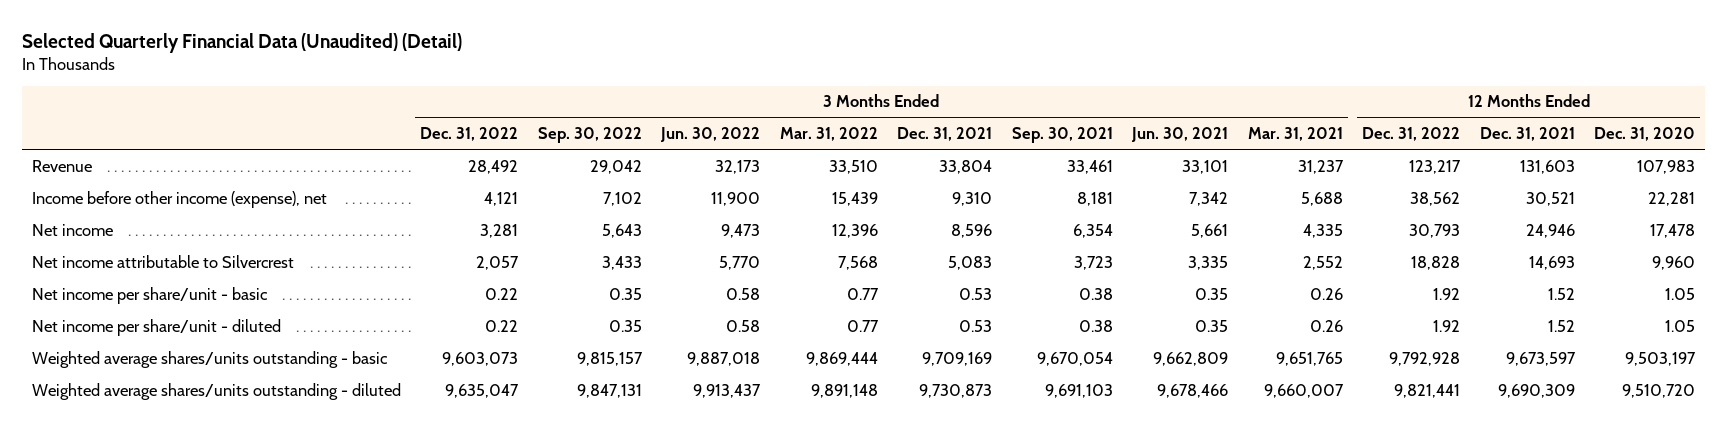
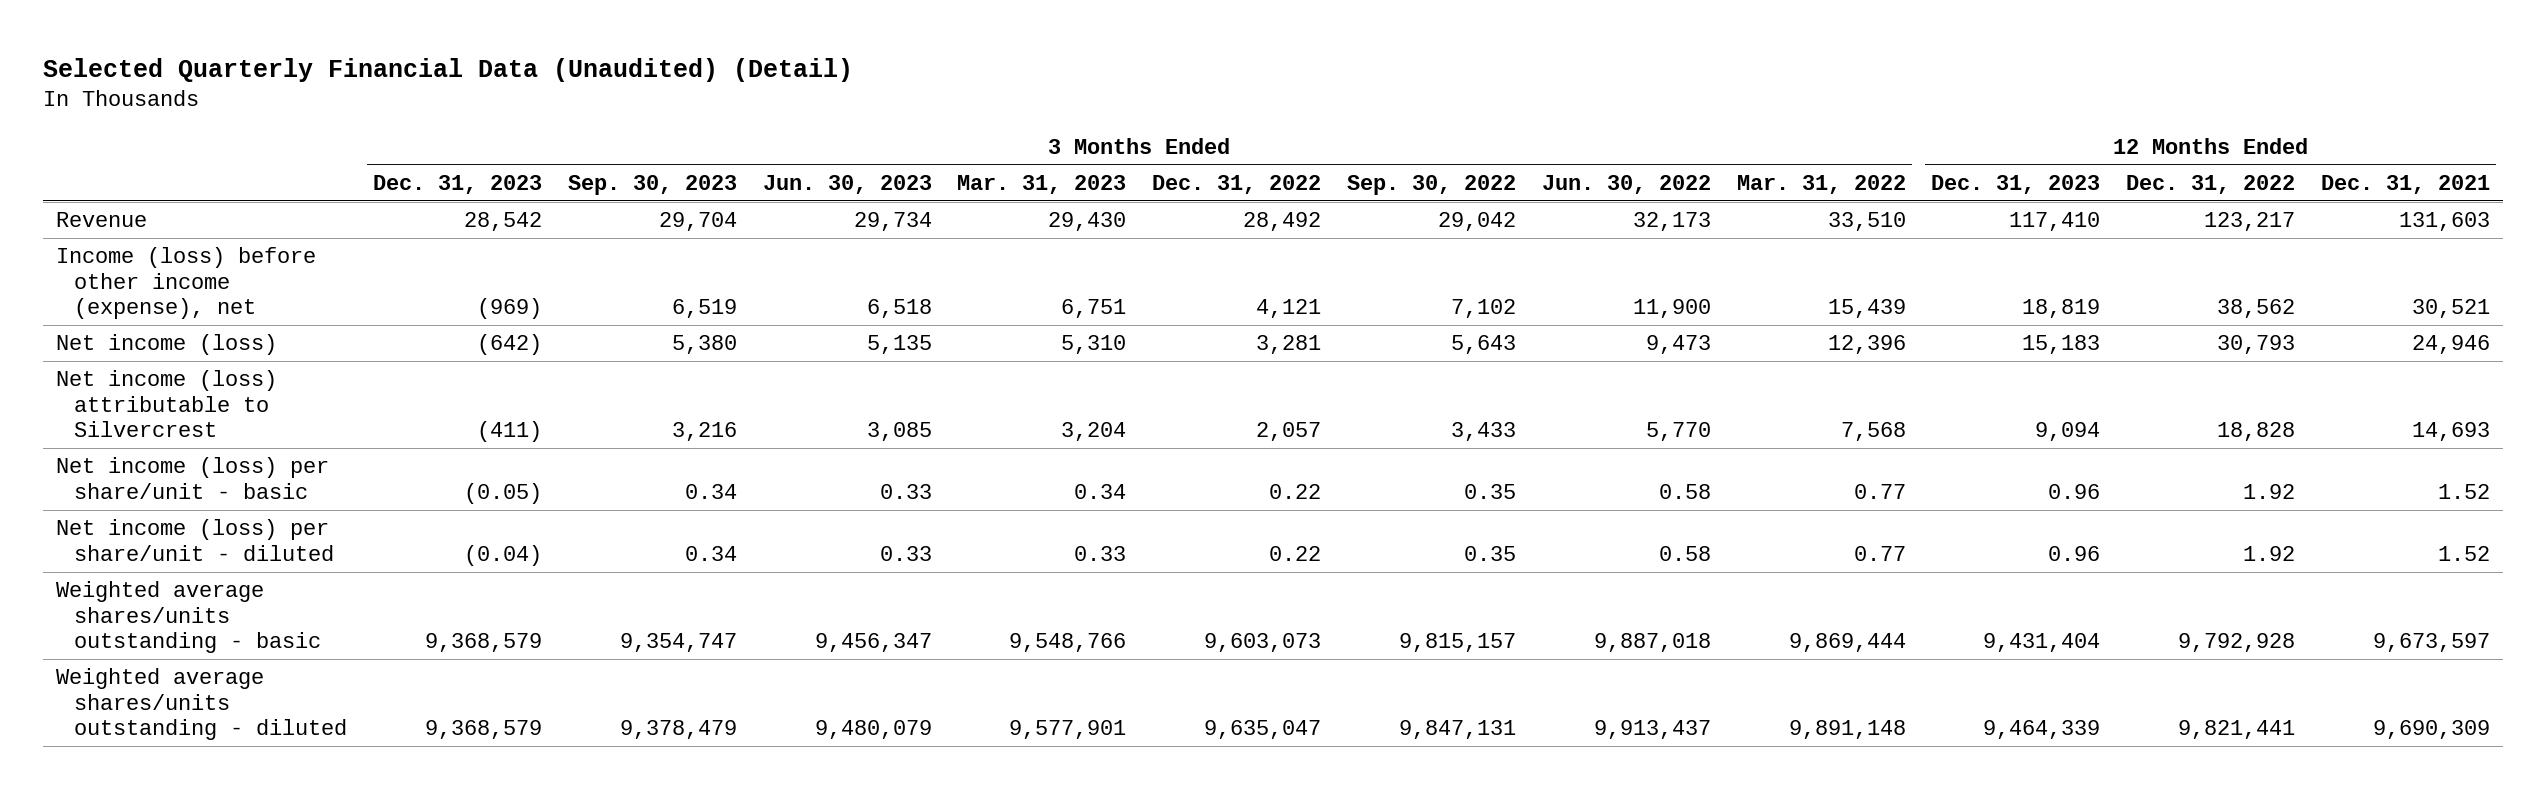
- | 3 Months Ended Dec. 31, 2022 | 3 Months Ended Sep. 30, 2022 | 3 Months Ended Jun. 30, 2022 | 3 Months Ended Mar. 31, 2022 | 3 Months Ended Dec. 31, 2021 | 3 Months Ended Sep. 30, 2021 | 3 Months Ended Jun. 30, 2021 | 3 Months Ended Mar. 31, 2021 | 12 Months Ended Dec. 31, 2022 | 12 Months Ended Dec. 31, 2021 | 12 Months Ended Dec. 31, 2020
+ | 3 Months Ended Dec. 31, 2023 | 3 Months Ended Sep. 30, 2023 | 3 Months Ended Jun. 30, 2023 | 3 Months Ended Mar. 31, 2023 | 3 Months Ended Dec. 31, 2022 | 3 Months Ended Sep. 30, 2022 | 3 Months Ended Jun. 30, 2022 | 3 Months Ended Mar. 31, 2022 | 12 Months Ended Dec. 31, 2023 | 12 Months Ended Dec. 31, 2022 | 12 Months Ended Dec. 31, 2021
- Income before other income (expense), net | 4,121 | 7,102 | 11,900 | 15,439 | 9,310 | 8,181 | 7,342 | 5,688 | 38,562 | 30,521 | 22,281
- Net income | 3,281 | 5,643 | 9,473 | 12,396 | 8,596 | 6,354 | 5,661 | 4,335 | 30,793 | 24,946 | 17,478
- Net income attributable to Silvercrest | 2,057 | 3,433 | 5,770 | 7,568 | 5,083 | 3,723 | 3,335 | 2,552 | 18,828 | 14,693 | 9,960
- Net income per share/unit - basic | 0.22 | 0.35 | 0.58 | 0.77 | 0.53 | 0.38 | 0.35 | 0.26 | 1.92 | 1.52 | 1.05
- Net income per share/unit - diluted | 0.22 | 0.35 | 0.58 | 0.77 | 0.53 | 0.38 | 0.35 | 0.26 | 1.92 | 1.52 | 1.05
+ Income (loss) before other income (expense), net | (969) | 6,519 | 6,518 | 6,751 | 4,121 | 7,102 | 11,900 | 15,439 | 18,819 | 38,562 | 30,521
+ Net income (loss) | (642) | 5,380 | 5,135 | 5,310 | 3,281 | 5,643 | 9,473 | 12,396 | 15,183 | 30,793 | 24,946
+ Net income (loss) attributable to Silvercrest | (411) | 3,216 | 3,085 | 3,204 | 2,057 | 3,433 | 5,770 | 7,568 | 9,094 | 18,828 | 14,693
+ Net income (loss) per share/unit - basic | (0.05) | 0.34 | 0.33 | 0.34 | 0.22 | 0.35 | 0.58 | 0.77 | 0.96 | 1.92 | 1.52
+ Net income (loss) per share/unit - diluted | (0.04) | 0.34 | 0.33 | 0.33 | 0.22 | 0.35 | 0.58 | 0.77 | 0.96 | 1.92 | 1.52

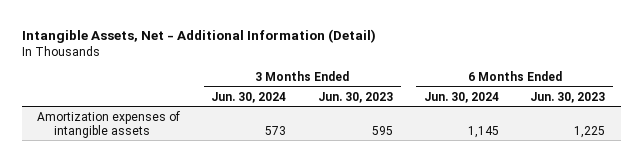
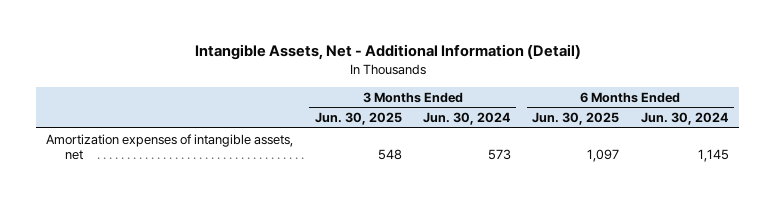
- | 3 Months Ended Jun. 30, 2024 | 3 Months Ended Jun. 30, 2023 | 6 Months Ended Jun. 30, 2024 | 6 Months Ended Jun. 30, 2023
+ | 3 Months Ended Jun. 30, 2025 | 3 Months Ended Jun. 30, 2024 | 6 Months Ended Jun. 30, 2025 | 6 Months Ended Jun. 30, 2024
- Amortization expenses of intangible assets | 573 | 595 | 1,145 | 1,225
+ Amortization expenses of intangible assets, net | 548 | 573 | 1,097 | 1,145

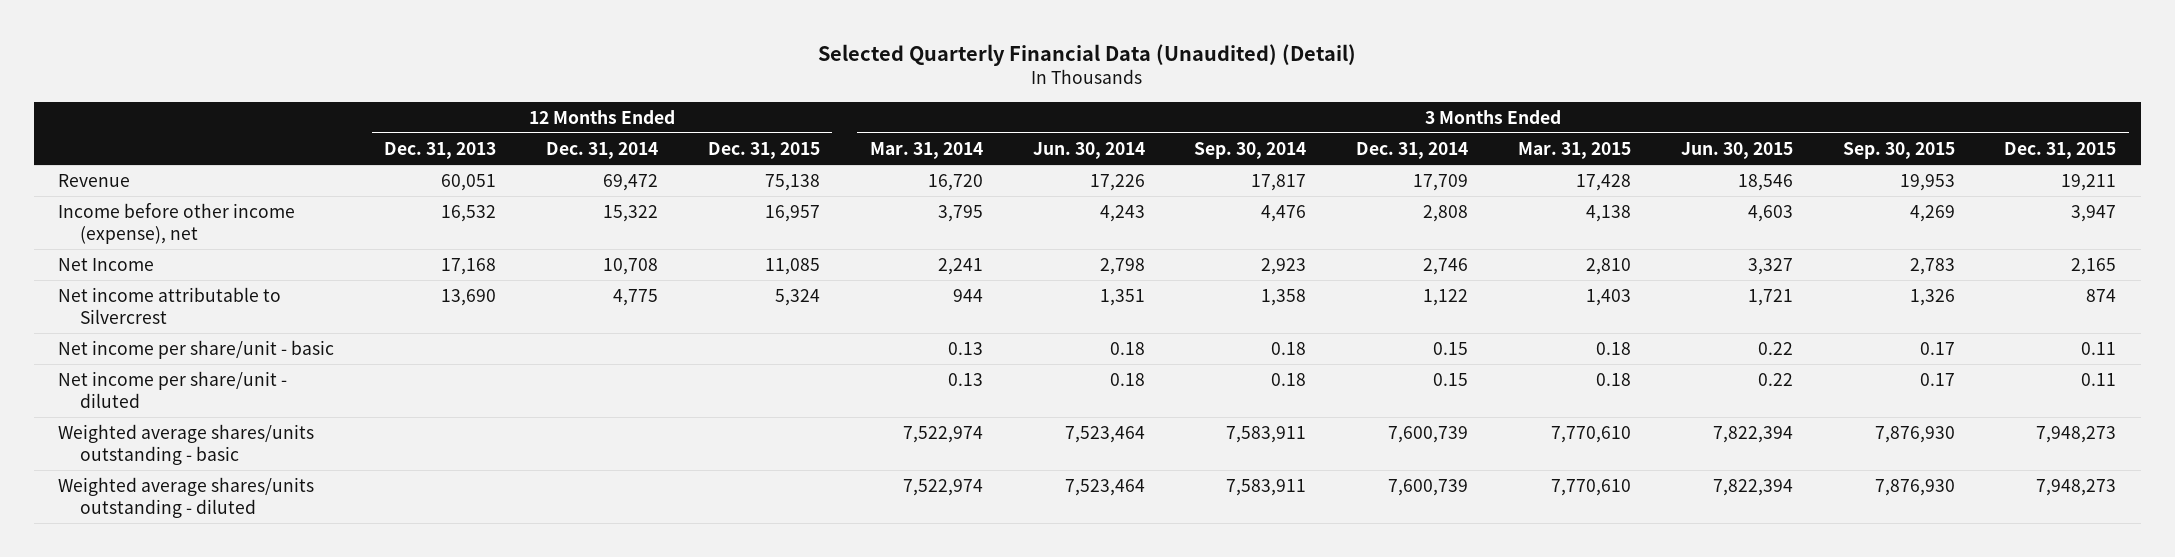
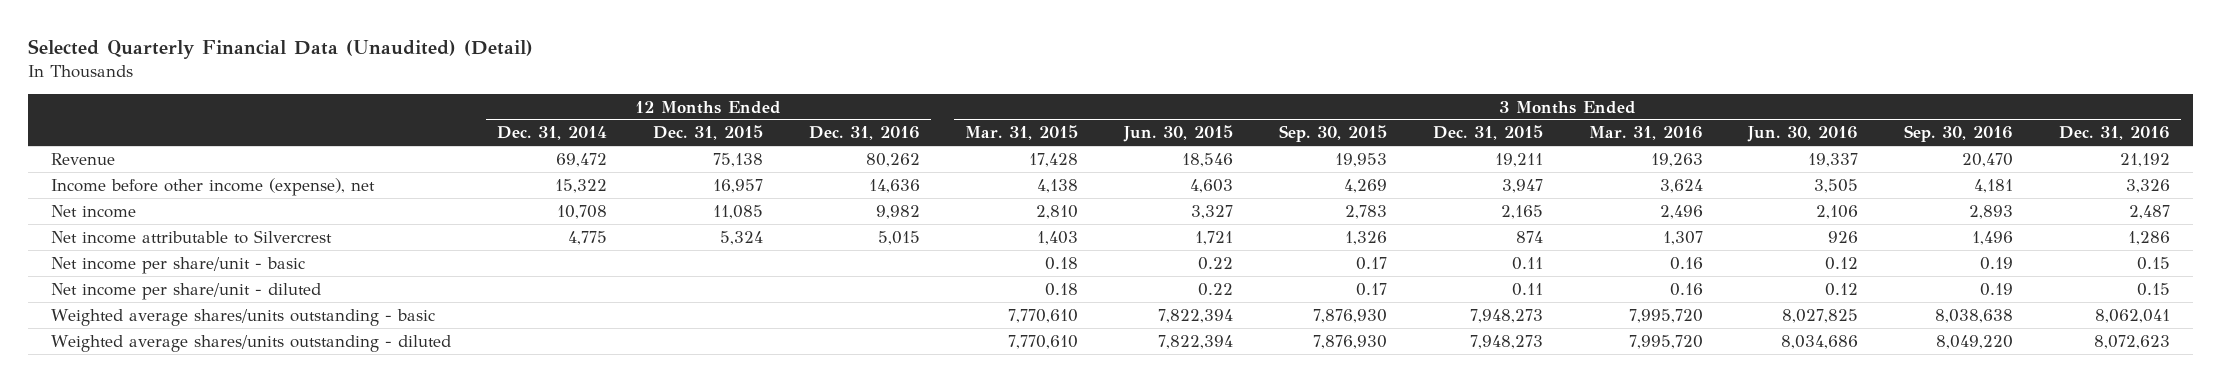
- | 12 Months Ended Dec. 31, 2013 | 12 Months Ended Dec. 31, 2014 | 12 Months Ended Dec. 31, 2015 | 3 Months Ended Mar. 31, 2014 | 3 Months Ended Jun. 30, 2014 | 3 Months Ended Sep. 30, 2014 | 3 Months Ended Dec. 31, 2014 | 3 Months Ended Mar. 31, 2015 | 3 Months Ended Jun. 30, 2015 | 3 Months Ended Sep. 30, 2015 | 3 Months Ended Dec. 31, 2015
+ | 12 Months Ended Dec. 31, 2014 | 12 Months Ended Dec. 31, 2015 | 12 Months Ended Dec. 31, 2016 | 3 Months Ended Mar. 31, 2015 | 3 Months Ended Jun. 30, 2015 | 3 Months Ended Sep. 30, 2015 | 3 Months Ended Dec. 31, 2015 | 3 Months Ended Mar. 31, 2016 | 3 Months Ended Jun. 30, 2016 | 3 Months Ended Sep. 30, 2016 | 3 Months Ended Dec. 31, 2016
- Net Income | 17,168 | 10,708 | 11,085 | 2,241 | 2,798 | 2,923 | 2,746 | 2,810 | 3,327 | 2,783 | 2,165
+ Net income | 10,708 | 11,085 | 9,982 | 2,810 | 3,327 | 2,783 | 2,165 | 2,496 | 2,106 | 2,893 | 2,487

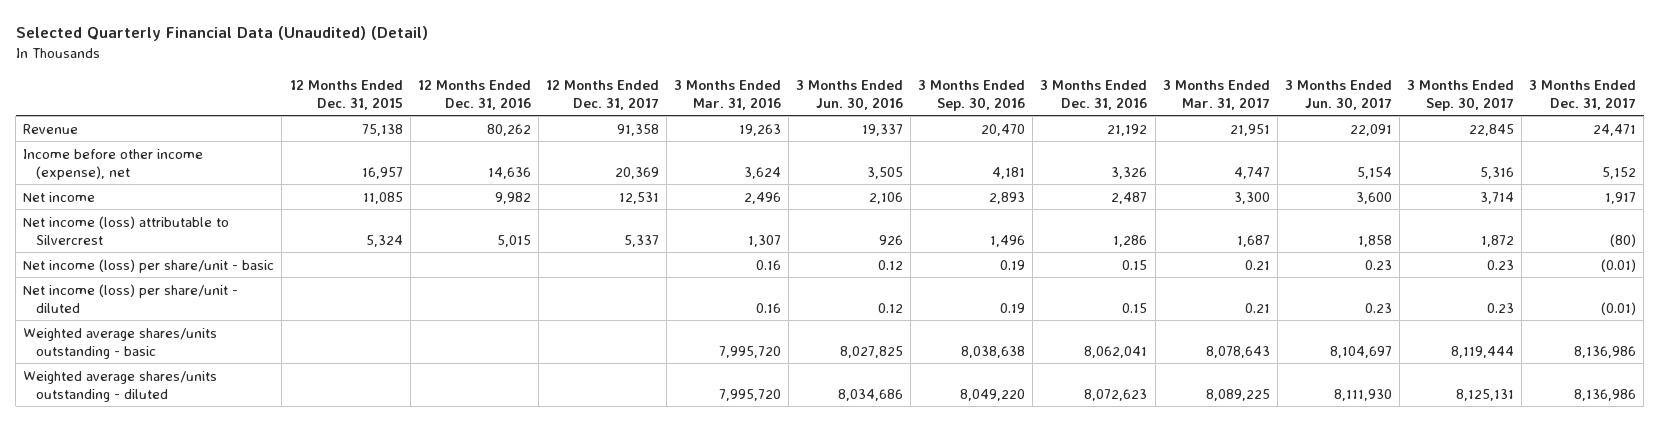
- | 12 Months Ended Dec. 31, 2014 | 12 Months Ended Dec. 31, 2015 | 12 Months Ended Dec. 31, 2016 | 3 Months Ended Mar. 31, 2015 | 3 Months Ended Jun. 30, 2015 | 3 Months Ended Sep. 30, 2015 | 3 Months Ended Dec. 31, 2015 | 3 Months Ended Mar. 31, 2016 | 3 Months Ended Jun. 30, 2016 | 3 Months Ended Sep. 30, 2016 | 3 Months Ended Dec. 31, 2016
+ | 12 Months Ended Dec. 31, 2015 | 12 Months Ended Dec. 31, 2016 | 12 Months Ended Dec. 31, 2017 | 3 Months Ended Mar. 31, 2016 | 3 Months Ended Jun. 30, 2016 | 3 Months Ended Sep. 30, 2016 | 3 Months Ended Dec. 31, 2016 | 3 Months Ended Mar. 31, 2017 | 3 Months Ended Jun. 30, 2017 | 3 Months Ended Sep. 30, 2017 | 3 Months Ended Dec. 31, 2017
- Net income attributable to Silvercrest | 4,775 | 5,324 | 5,015 | 1,403 | 1,721 | 1,326 | 874 | 1,307 | 926 | 1,496 | 1,286
- Net income per share/unit - basic | | | | 0.18 | 0.22 | 0.17 | 0.11 | 0.16 | 0.12 | 0.19 | 0.15
- Net income per share/unit - diluted | | | | 0.18 | 0.22 | 0.17 | 0.11 | 0.16 | 0.12 | 0.19 | 0.15
+ Net income (loss) attributable to Silvercrest | 5,324 | 5,015 | 5,337 | 1,307 | 926 | 1,496 | 1,286 | 1,687 | 1,858 | 1,872 | (80)
+ Net income (loss) per share/unit - basic | | | | 0.16 | 0.12 | 0.19 | 0.15 | 0.21 | 0.23 | 0.23 | (0.01)
+ Net income (loss) per share/unit - diluted | | | | 0.16 | 0.12 | 0.19 | 0.15 | 0.21 | 0.23 | 0.23 | (0.01)

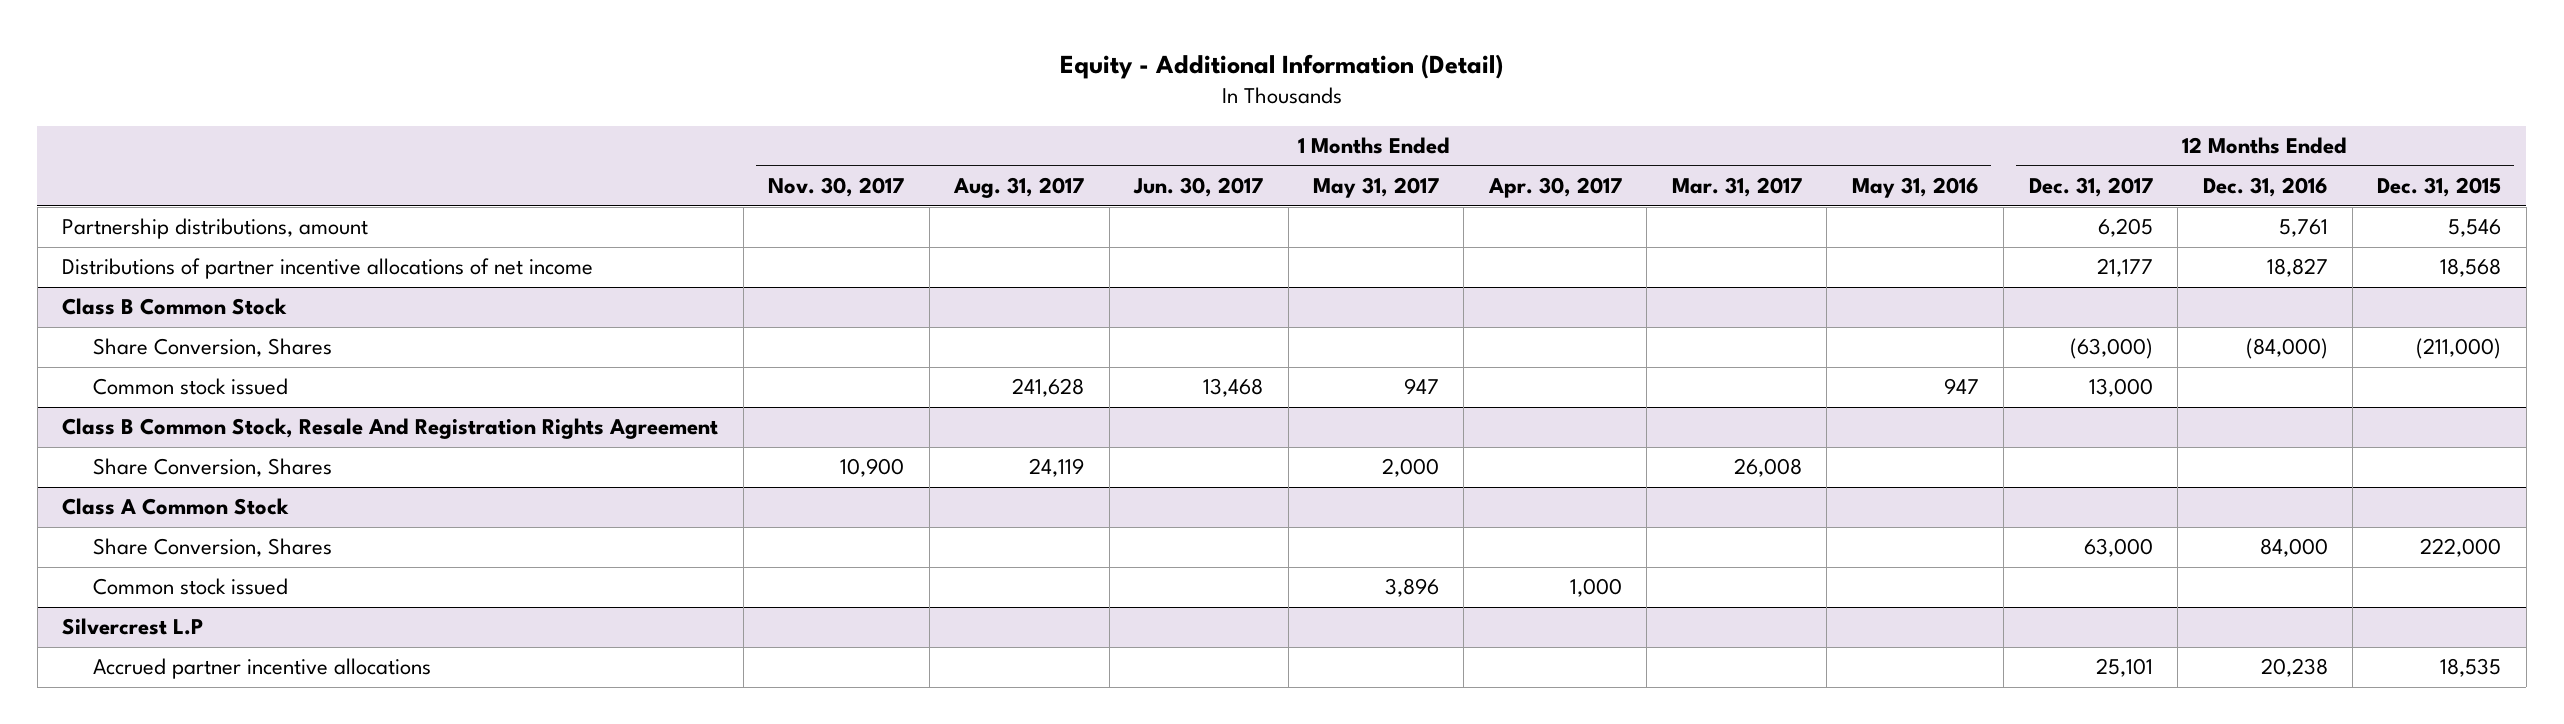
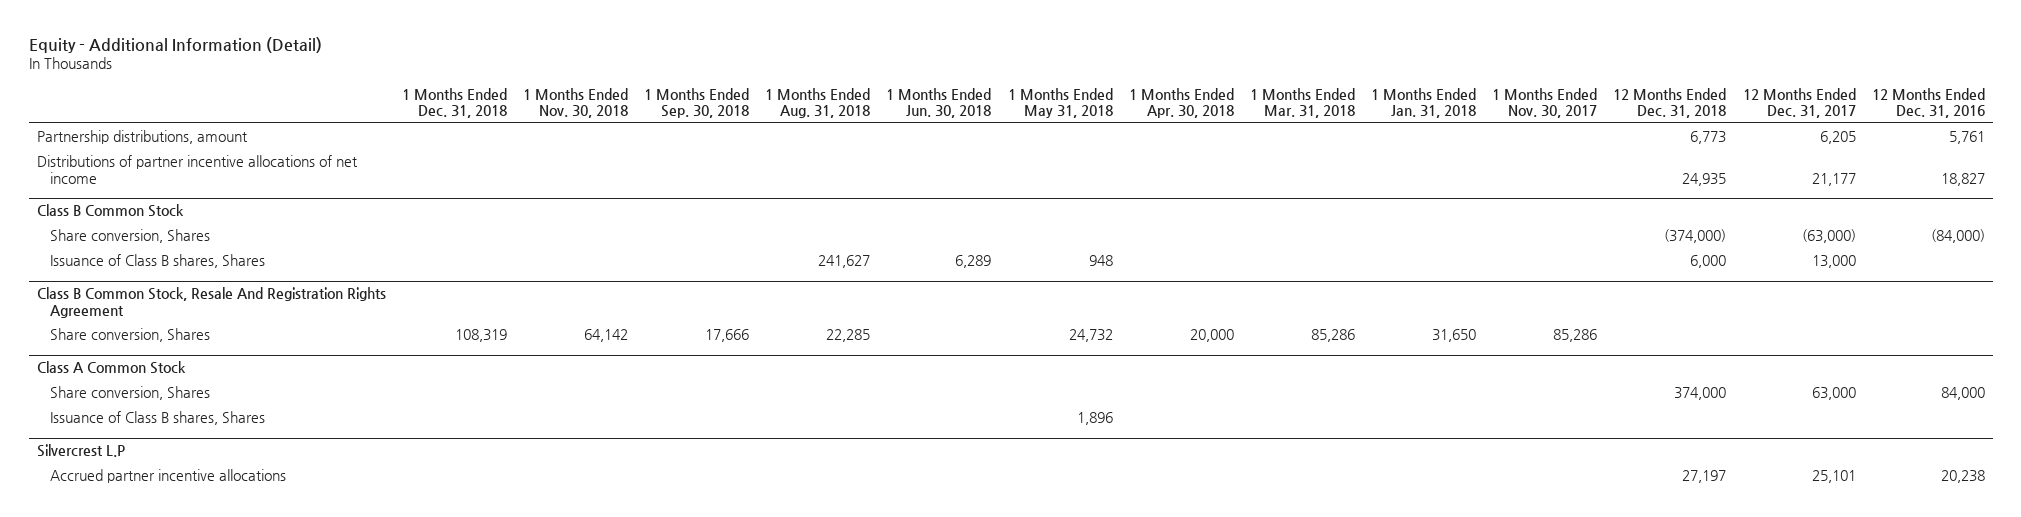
- | 1 Months Ended Nov. 30, 2017 | 1 Months Ended Aug. 31, 2017 | 1 Months Ended Jun. 30, 2017 | 1 Months Ended May 31, 2017 | 1 Months Ended Apr. 30, 2017 | 1 Months Ended Mar. 31, 2017 | 1 Months Ended May 31, 2016 | 12 Months Ended Dec. 31, 2017 | 12 Months Ended Dec. 31, 2016 | 12 Months Ended Dec. 31, 2015
+ | 1 Months Ended Dec. 31, 2018 | 1 Months Ended Nov. 30, 2018 | 1 Months Ended Sep. 30, 2018 | 1 Months Ended Aug. 31, 2018 | 1 Months Ended Jun. 30, 2018 | 1 Months Ended May 31, 2018 | 1 Months Ended Apr. 30, 2018 | 1 Months Ended Mar. 31, 2018 | 1 Months Ended Jan. 31, 2018 | 1 Months Ended Nov. 30, 2017 | 12 Months Ended Dec. 31, 2018 | 12 Months Ended Dec. 31, 2017 | 12 Months Ended Dec. 31, 2016
@ Class B Common Stock
- Share Conversion, Shares | | | | | | | | (63,000) | (84,000) | (211,000)
- Common stock issued | | 241,628 | 13,468 | 947 | | | 947 | 13,000 | |
+ Share conversion, Shares | | | | | | | | | | | (374,000) | (63,000) | (84,000)
+ Issuance of Class B shares, Shares | | | | 241,627 | 6,289 | 948 | | | | | 6,000 | 13,000 |
@ Class B Common Stock, Resale And Registration Rights Agreement
- Share Conversion, Shares | 10,900 | 24,119 | | 2,000 | | 26,008 | | | |
+ Share conversion, Shares | 108,319 | 64,142 | 17,666 | 22,285 | | 24,732 | 20,000 | 85,286 | 31,650 | 85,286 | | |
@ Class A Common Stock
- Share Conversion, Shares | | | | | | | | 63,000 | 84,000 | 222,000
- Common stock issued | | | | 3,896 | 1,000 | | | | |
+ Share conversion, Shares | | | | | | | | | | | 374,000 | 63,000 | 84,000
+ Issuance of Class B shares, Shares | | | | | | 1,896 | | | | | | |

